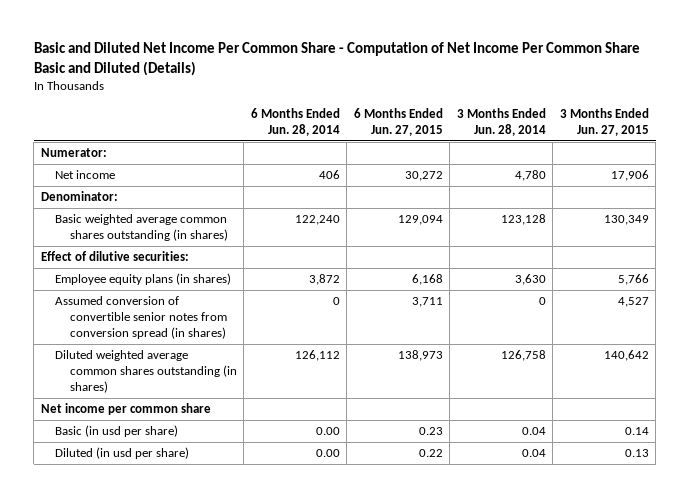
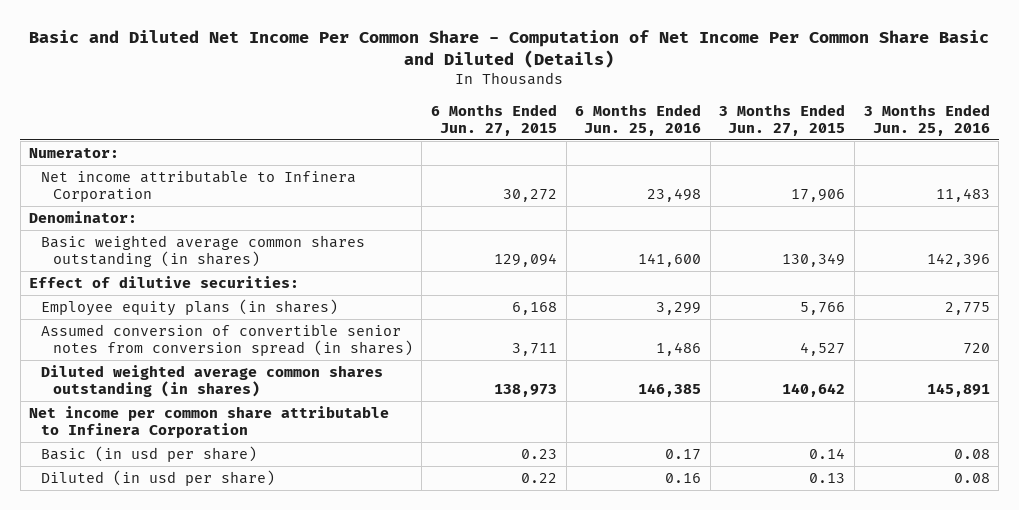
- | 6 Months Ended Jun. 28, 2014 | 6 Months Ended Jun. 27, 2015 | 3 Months Ended Jun. 28, 2014 | 3 Months Ended Jun. 27, 2015
+ | 6 Months Ended Jun. 27, 2015 | 6 Months Ended Jun. 25, 2016 | 3 Months Ended Jun. 27, 2015 | 3 Months Ended Jun. 25, 2016
- Net income | 406 | 30,272 | 4,780 | 17,906
+ Net income attributable to Infinera Corporation | 30,272 | 23,498 | 17,906 | 11,483
- Net income per common share
+ Net income per common share attributable to Infinera Corporation

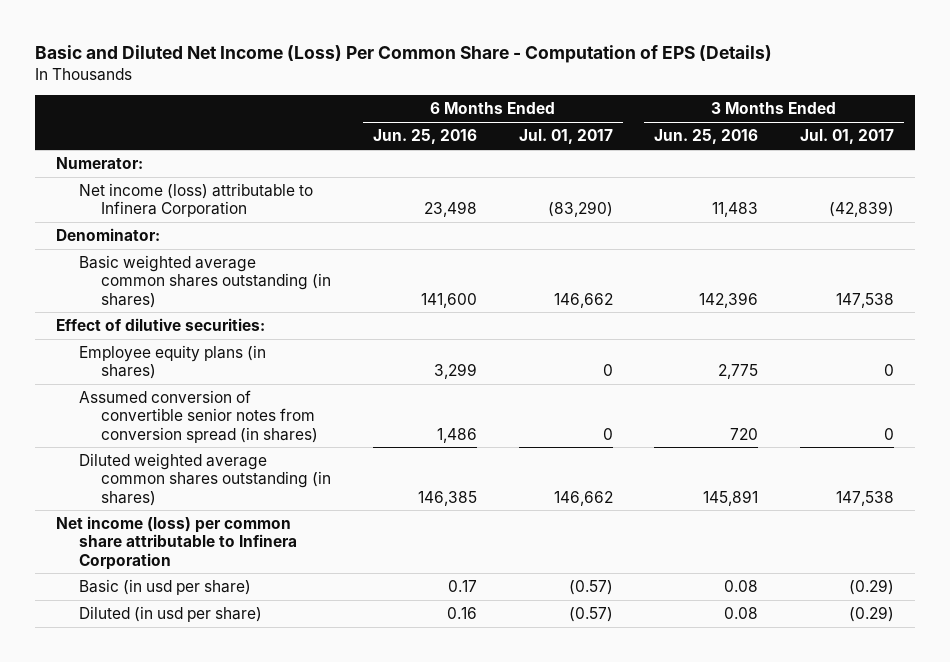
- Basic and Diluted Net Income Per Common Share - Computation of Net Income Per Common Share Basic and Diluted (Details)
+ Basic and Diluted Net Income (Loss) Per Common Share - Computation of EPS (Details)
- | 6 Months Ended Jun. 27, 2015 | 6 Months Ended Jun. 25, 2016 | 3 Months Ended Jun. 27, 2015 | 3 Months Ended Jun. 25, 2016
+ | 6 Months Ended Jun. 25, 2016 | 6 Months Ended Jul. 01, 2017 | 3 Months Ended Jun. 25, 2016 | 3 Months Ended Jul. 01, 2017
- Net income attributable to Infinera Corporation | 30,272 | 23,498 | 17,906 | 11,483
+ Net income (loss) attributable to Infinera Corporation | 23,498 | (83,290) | 11,483 | (42,839)
- Net income per common share attributable to Infinera Corporation
+ Net income (loss) per common share attributable to Infinera Corporation

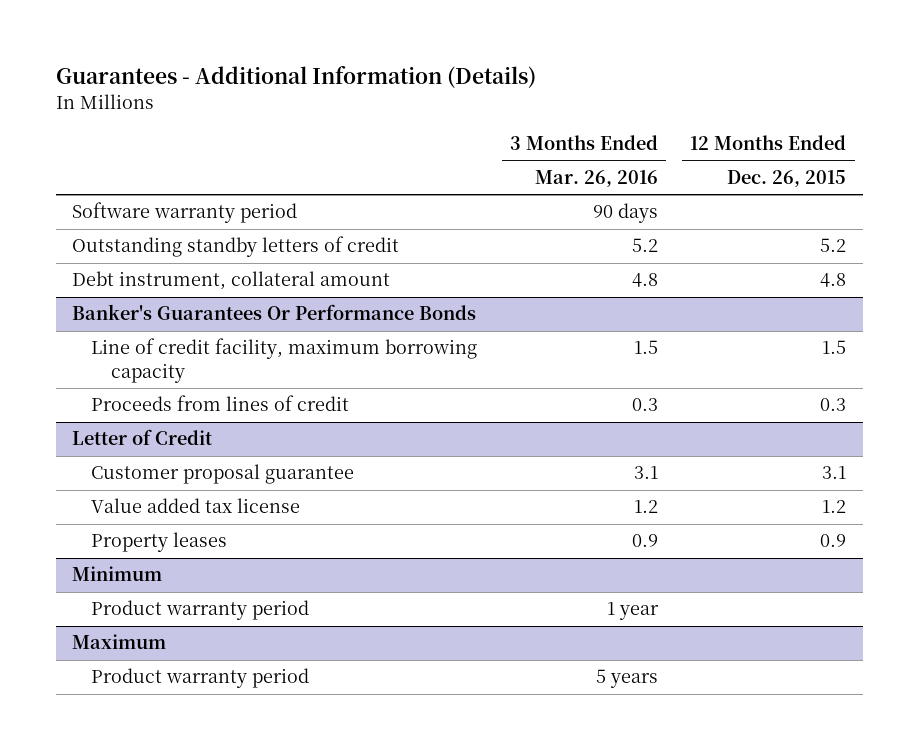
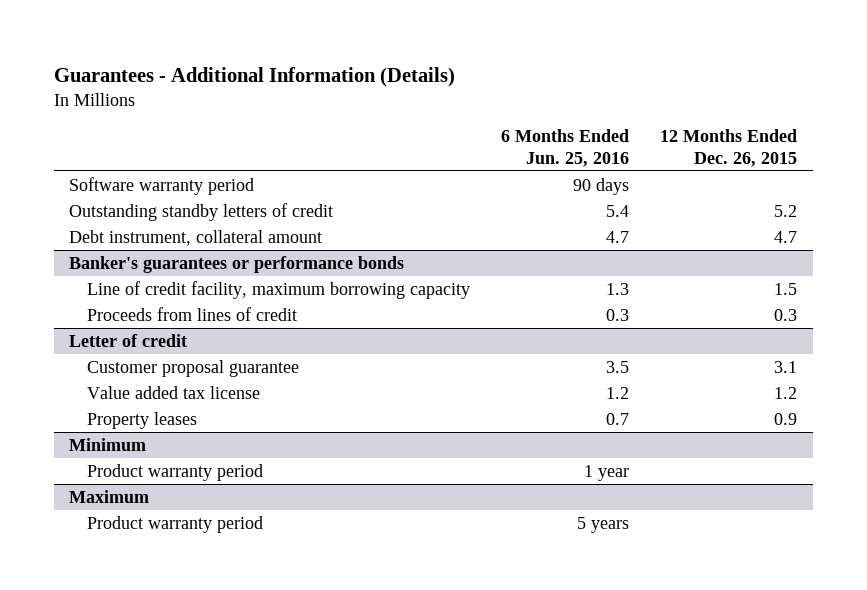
- | 3 Months Ended Mar. 26, 2016 | 12 Months Ended Dec. 26, 2015
+ | 6 Months Ended Jun. 25, 2016 | 12 Months Ended Dec. 26, 2015
- Debt instrument, collateral amount | 4.8 | 4.8
- Banker's Guarantees Or Performance Bonds
+ Debt instrument, collateral amount | 4.7 | 4.7
+ Banker's guarantees or performance bonds
- Letter of Credit
+ Letter of credit

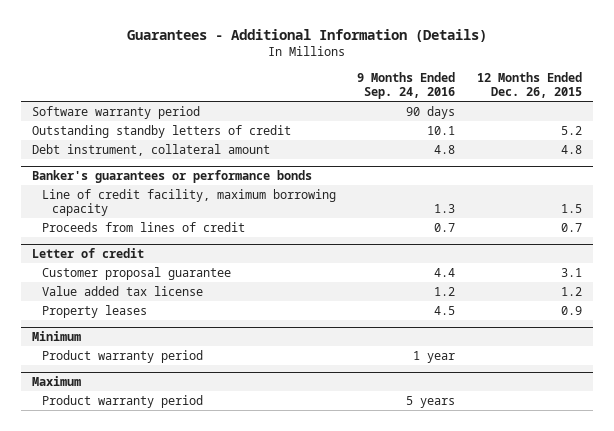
- | 6 Months Ended Jun. 25, 2016 | 12 Months Ended Dec. 26, 2015
+ | 9 Months Ended Sep. 24, 2016 | 12 Months Ended Dec. 26, 2015
- Debt instrument, collateral amount | 4.7 | 4.7
+ Debt instrument, collateral amount | 4.8 | 4.8
@ Banker's guarantees or performance bonds
- Proceeds from lines of credit | 0.3 | 0.3
+ Proceeds from lines of credit | 0.7 | 0.7

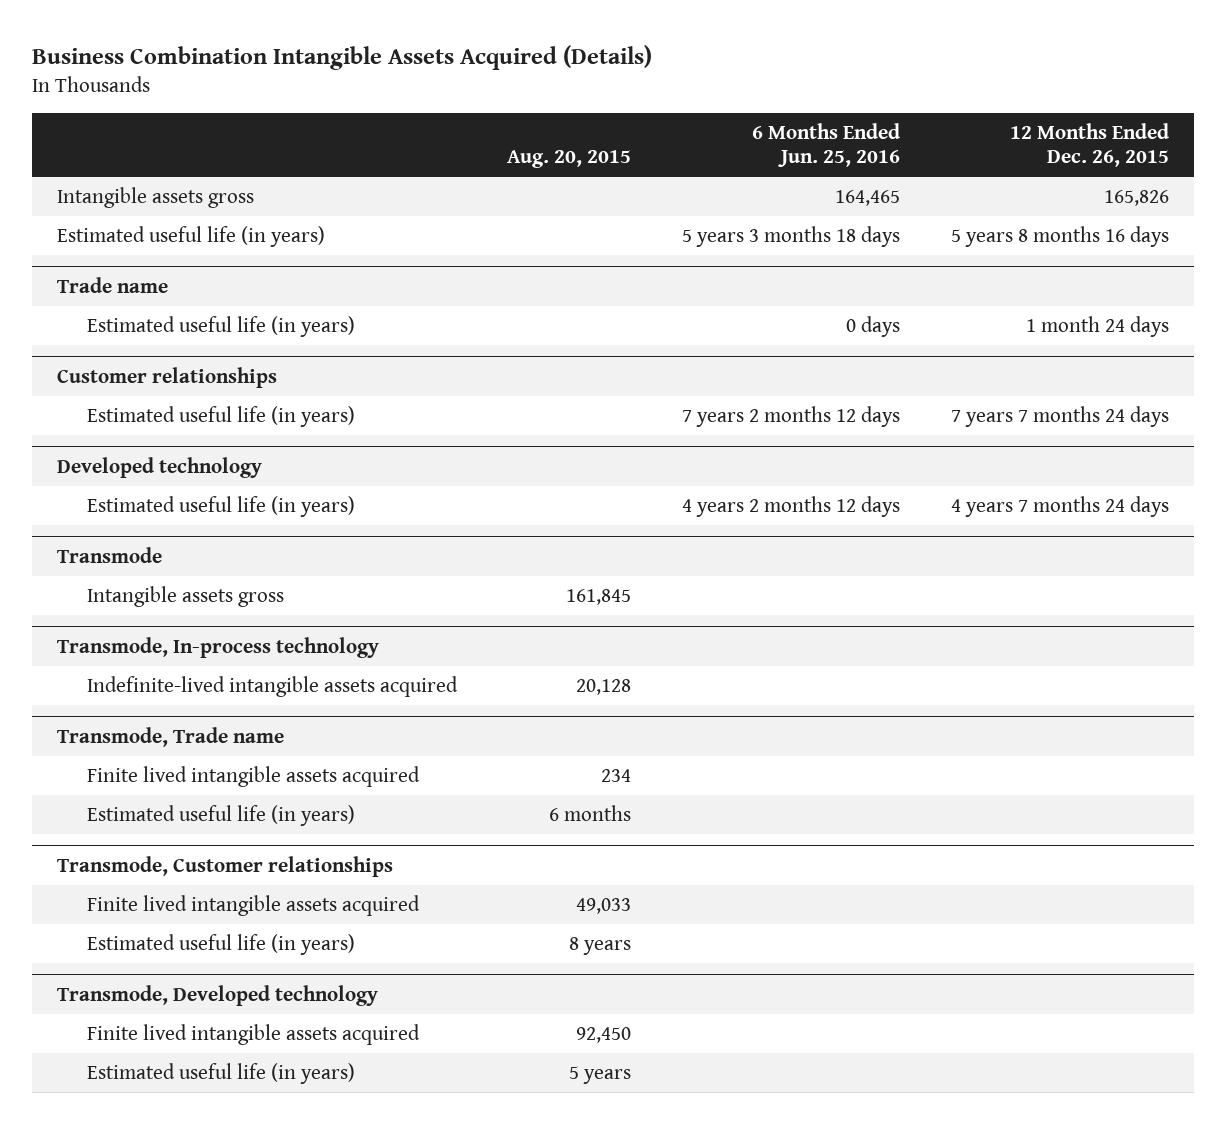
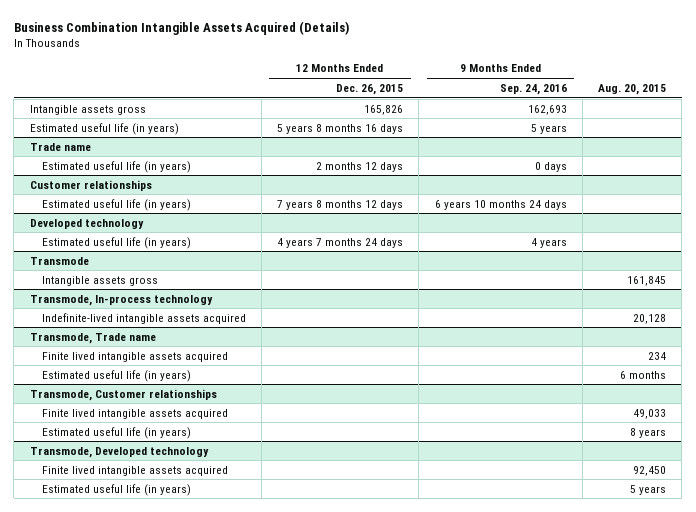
- | Aug. 20, 2015 | 6 Months Ended Jun. 25, 2016 | 12 Months Ended Dec. 26, 2015
+ | 12 Months Ended Dec. 26, 2015 | 9 Months Ended Sep. 24, 2016 | Aug. 20, 2015
@ Trade name
- Estimated useful life (in years) | | 0 days | 1 month 24 days
+ Estimated useful life (in years) | 2 months 12 days | 0 days |
@ Customer relationships
- Estimated useful life (in years) | | 7 years 2 months 12 days | 7 years 7 months 24 days
+ Estimated useful life (in years) | 7 years 8 months 12 days | 6 years 10 months 24 days |

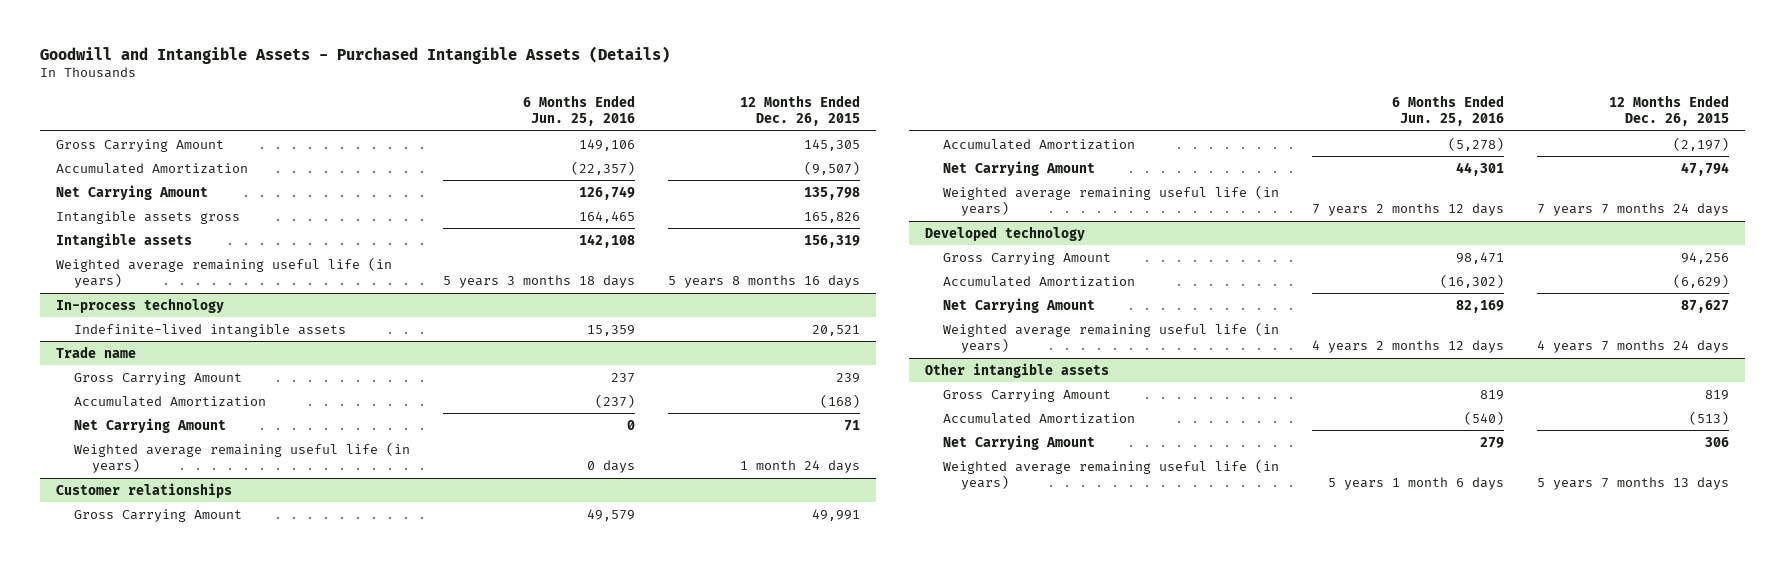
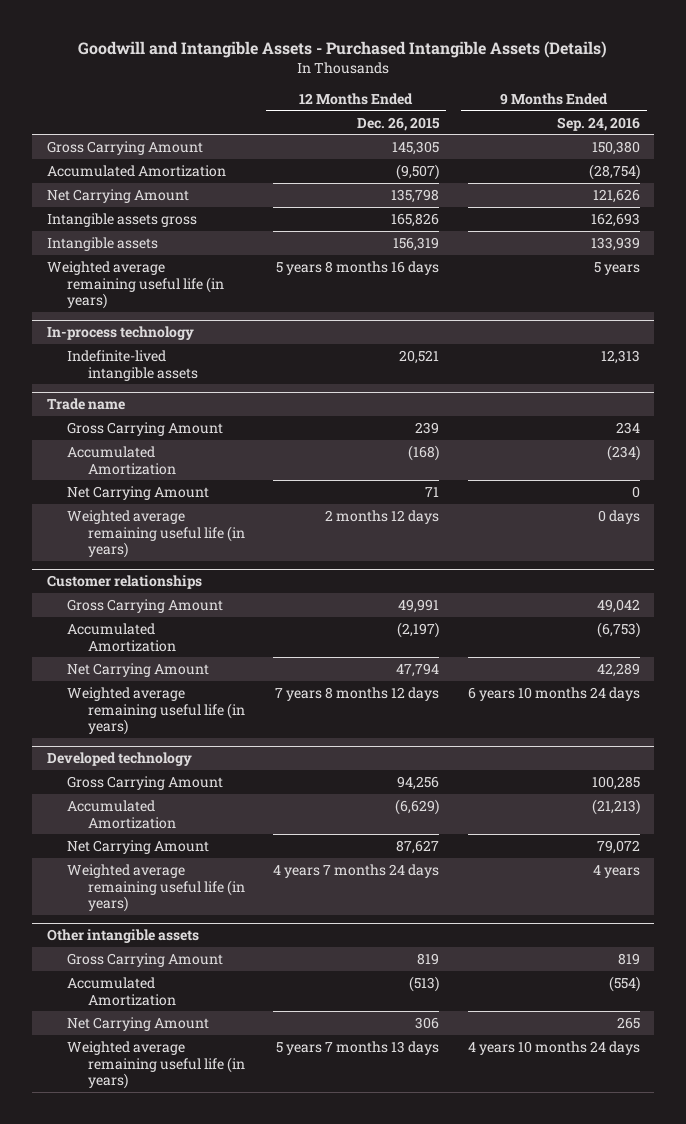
- | 6 Months Ended Jun. 25, 2016 | 12 Months Ended Dec. 26, 2015
+ | 12 Months Ended Dec. 26, 2015 | 9 Months Ended Sep. 24, 2016
@ Trade name
- Weighted average remaining useful life (in years) | 0 days | 1 month 24 days
+ Weighted average remaining useful life (in years) | 2 months 12 days | 0 days
@ Customer relationships
- Weighted average remaining useful life (in years) | 7 years 2 months 12 days | 7 years 7 months 24 days
+ Weighted average remaining useful life (in years) | 7 years 8 months 12 days | 6 years 10 months 24 days

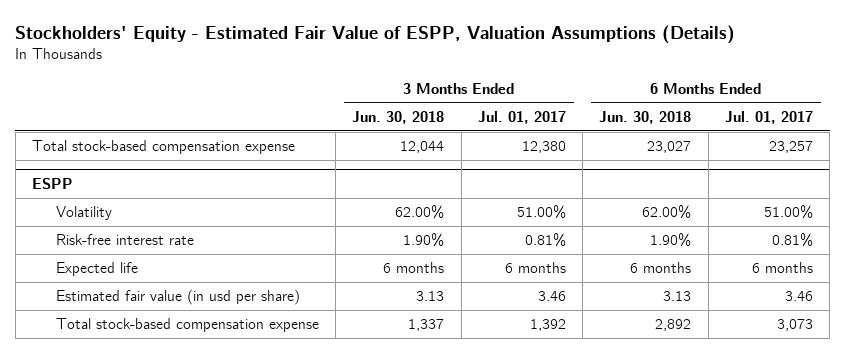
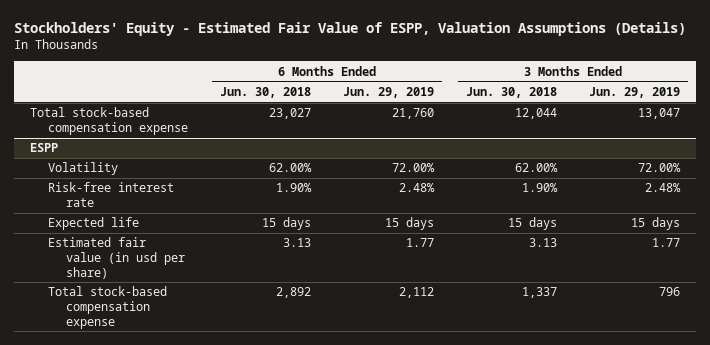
- | 3 Months Ended Jun. 30, 2018 | 3 Months Ended Jul. 01, 2017 | 6 Months Ended Jun. 30, 2018 | 6 Months Ended Jul. 01, 2017
+ | 6 Months Ended Jun. 30, 2018 | 6 Months Ended Jun. 29, 2019 | 3 Months Ended Jun. 30, 2018 | 3 Months Ended Jun. 29, 2019
@ ESPP
- Expected life | 6 months | 6 months | 6 months | 6 months
+ Expected life | 15 days | 15 days | 15 days | 15 days

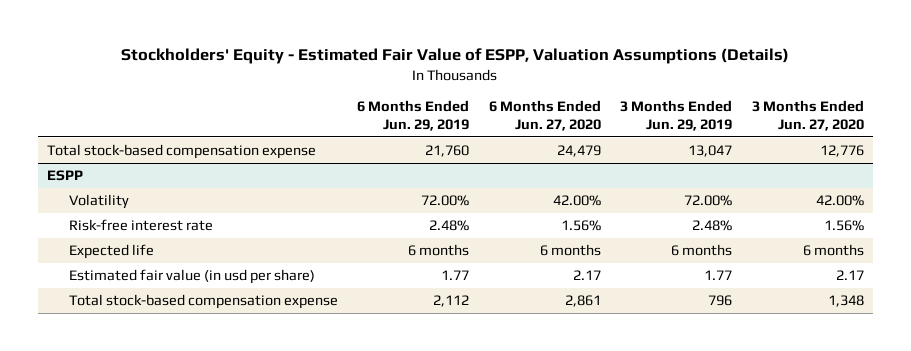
- | 6 Months Ended Jun. 30, 2018 | 6 Months Ended Jun. 29, 2019 | 3 Months Ended Jun. 30, 2018 | 3 Months Ended Jun. 29, 2019
+ | 6 Months Ended Jun. 29, 2019 | 6 Months Ended Jun. 27, 2020 | 3 Months Ended Jun. 29, 2019 | 3 Months Ended Jun. 27, 2020
@ ESPP
- Expected life | 15 days | 15 days | 15 days | 15 days
+ Expected life | 6 months | 6 months | 6 months | 6 months

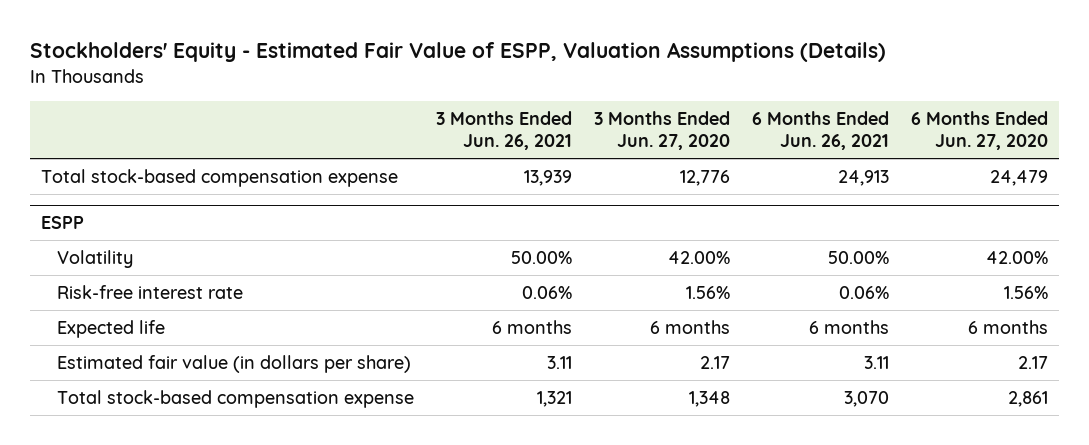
- | 6 Months Ended Jun. 29, 2019 | 6 Months Ended Jun. 27, 2020 | 3 Months Ended Jun. 29, 2019 | 3 Months Ended Jun. 27, 2020
+ | 3 Months Ended Jun. 26, 2021 | 3 Months Ended Jun. 27, 2020 | 6 Months Ended Jun. 26, 2021 | 6 Months Ended Jun. 27, 2020
@ ESPP
- Estimated fair value (in usd per share) | 1.77 | 2.17 | 1.77 | 2.17
+ Estimated fair value (in dollars per share) | 3.11 | 2.17 | 3.11 | 2.17

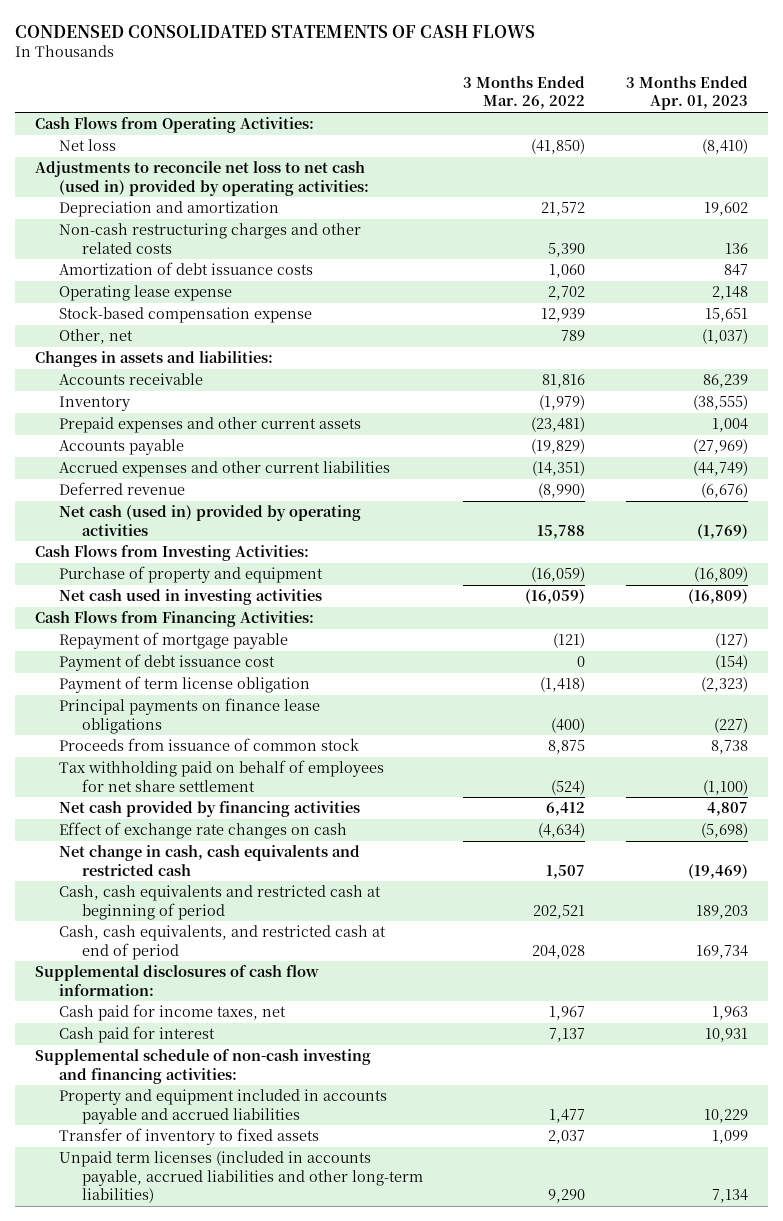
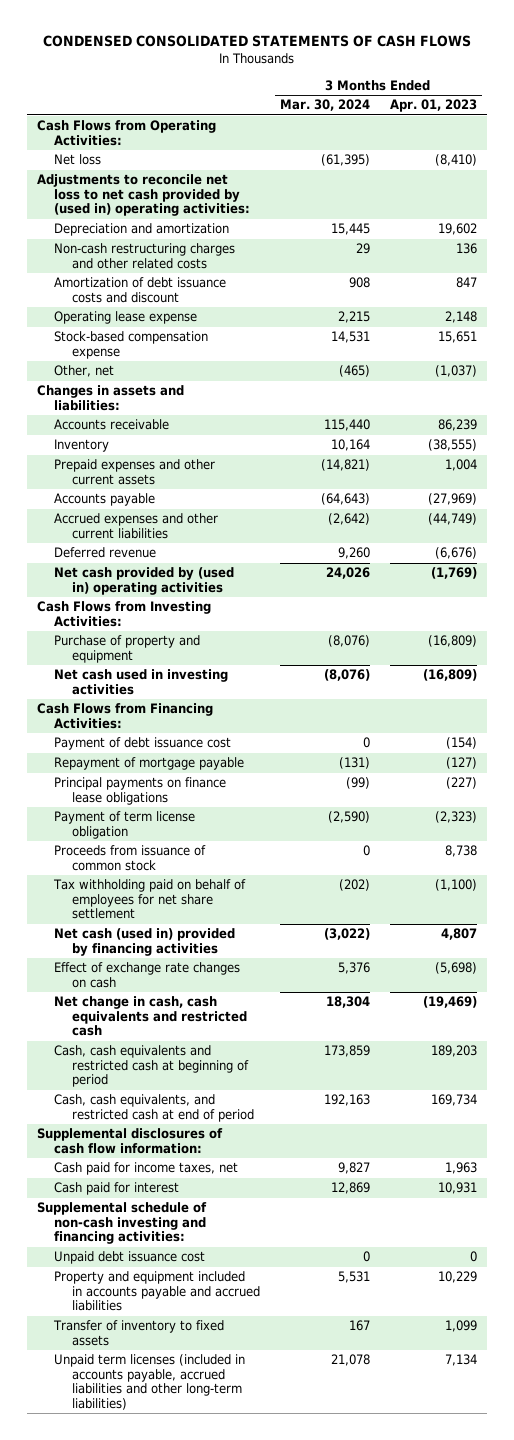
- | 3 Months Ended Mar. 26, 2022 | 3 Months Ended Apr. 01, 2023
+ | 3 Months Ended Mar. 30, 2024 | 3 Months Ended Apr. 01, 2023
- Adjustments to reconcile net loss to net cash (used in) provided by operating activities:
+ Adjustments to reconcile net loss to net cash provided by (used in) operating activities:
- Amortization of debt issuance costs | 1,060 | 847
+ Amortization of debt issuance costs and discount | 908 | 847
- Net cash (used in) provided by operating activities | 15,788 | (1,769)
+ Net cash provided by (used in) operating activities | 24,026 | (1,769)
moved down: Repayment of mortgage payable | (131) | (127)
moved down: Payment of term license obligation | (2,590) | (2,323)
- Net cash provided by financing activities | 6,412 | 4,807
+ Net cash (used in) provided by financing activities | (3,022) | 4,807
+ Unpaid debt issuance cost | 0 | 0

